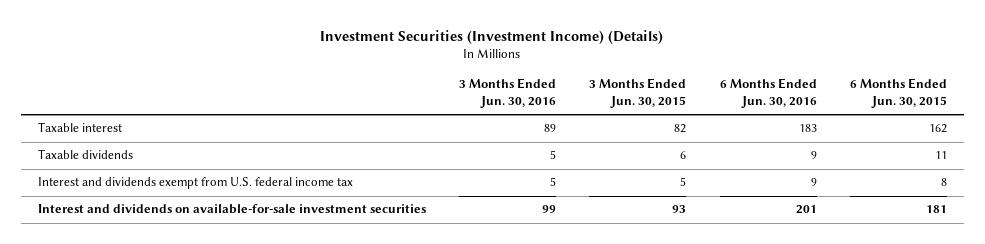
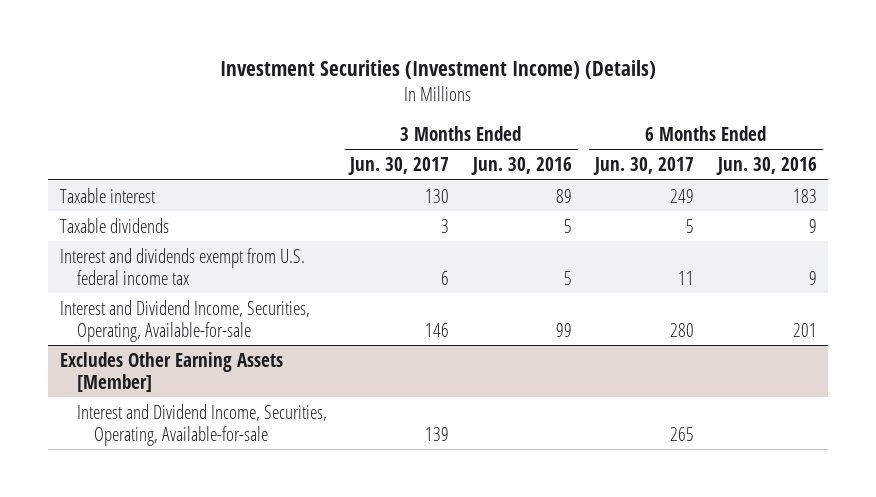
- | 3 Months Ended Jun. 30, 2016 | 3 Months Ended Jun. 30, 2015 | 6 Months Ended Jun. 30, 2016 | 6 Months Ended Jun. 30, 2015
+ | 3 Months Ended Jun. 30, 2017 | 3 Months Ended Jun. 30, 2016 | 6 Months Ended Jun. 30, 2017 | 6 Months Ended Jun. 30, 2016
- Interest and dividends on available-for-sale investment securities | 99 | 93 | 201 | 181
+ Interest and Dividend Income, Securities, Operating, Available-for-sale | 146 | 99 | 280 | 201
+ Excludes Other Earning Assets [Member]
+ Interest and Dividend Income, Securities, Operating, Available-for-sale | 139 | | 265 |

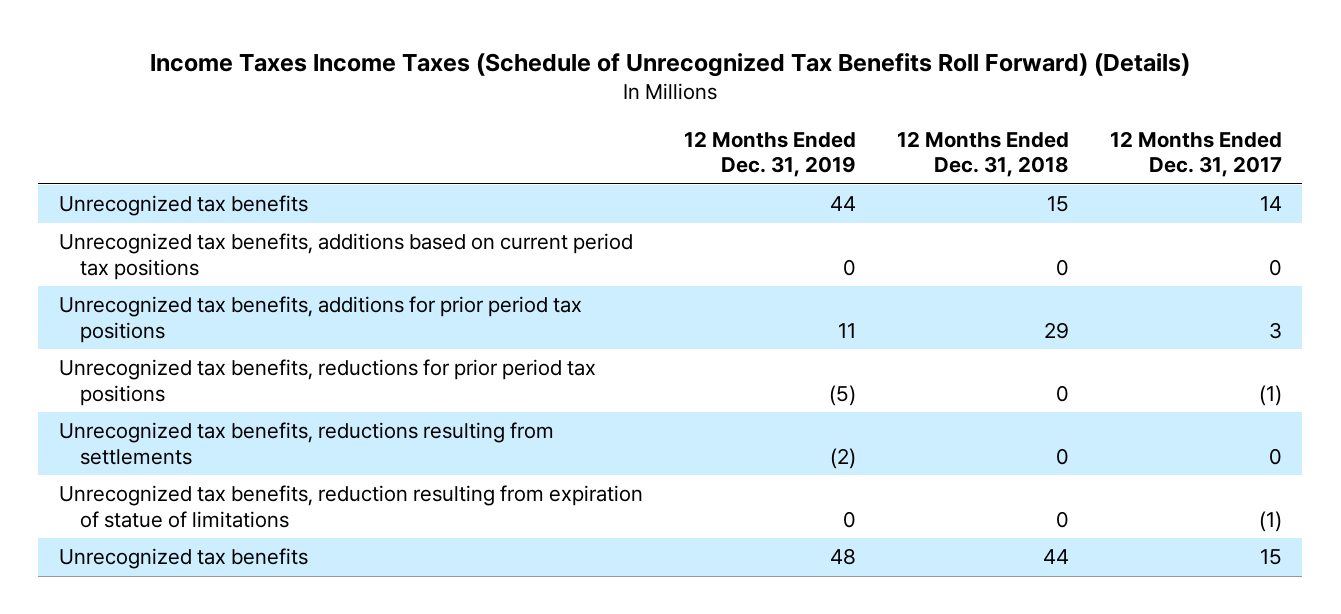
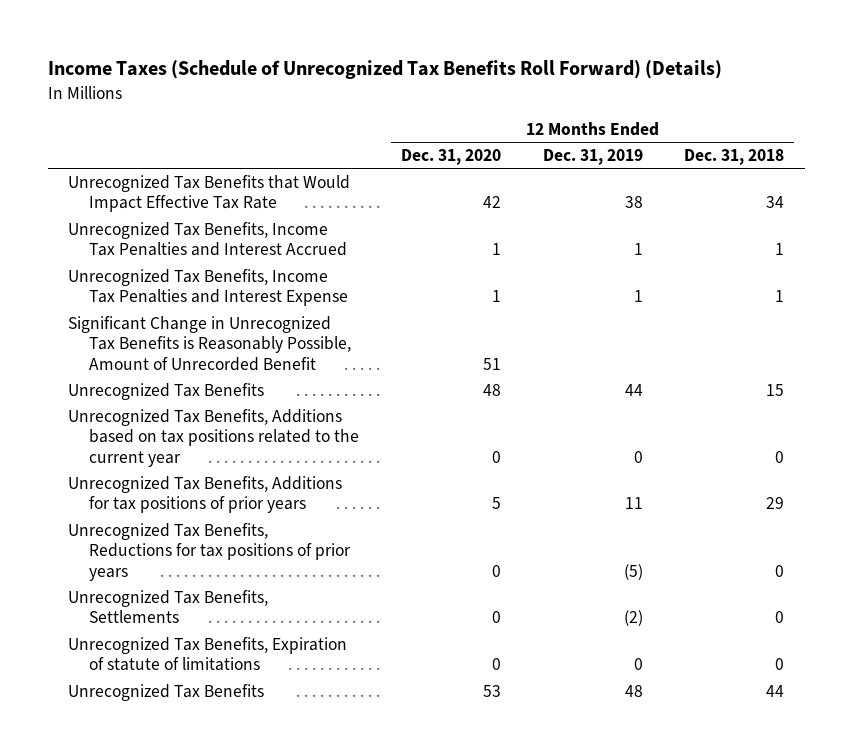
- Income Taxes Income Taxes (Schedule of Unrecognized Tax Benefits Roll Forward) (Details)
+ Income Taxes (Schedule of Unrecognized Tax Benefits Roll Forward) (Details)
- | 12 Months Ended Dec. 31, 2019 | 12 Months Ended Dec. 31, 2018 | 12 Months Ended Dec. 31, 2017
+ | 12 Months Ended Dec. 31, 2020 | 12 Months Ended Dec. 31, 2019 | 12 Months Ended Dec. 31, 2018
- Unrecognized tax benefits | 44 | 15 | 14
- Unrecognized tax benefits, additions based on current period tax positions | 0 | 0 | 0
- Unrecognized tax benefits, additions for prior period tax positions | 11 | 29 | 3
- Unrecognized tax benefits, reductions for prior period tax positions | (5) | 0 | (1)
- Unrecognized tax benefits, reductions resulting from settlements | (2) | 0 | 0
- Unrecognized tax benefits, reduction resulting from expiration of statue of limitations | 0 | 0 | (1)
- Unrecognized tax benefits | 48 | 44 | 15
+ Unrecognized Tax Benefits that Would Impact Effective Tax Rate | 42 | 38 | 34
+ Unrecognized Tax Benefits, Income Tax Penalties and Interest Accrued | 1 | 1 | 1
+ Unrecognized Tax Benefits, Income Tax Penalties and Interest Expense | 1 | 1 | 1
+ Significant Change in Unrecognized Tax Benefits is Reasonably Possible, Amount of Unrecorded Benefit | 51 | |
+ Unrecognized Tax Benefits | 48 | 44 | 15
+ Unrecognized Tax Benefits, Additions based on tax positions related to the current year | 0 | 0 | 0
+ Unrecognized Tax Benefits, Additions for tax positions of prior years | 5 | 11 | 29
+ Unrecognized Tax Benefits, Reductions for tax positions of prior years | 0 | (5) | 0
+ Unrecognized Tax Benefits, Settlements | 0 | (2) | 0
+ Unrecognized Tax Benefits, Expiration of statute of limitations | 0 | 0 | 0
+ Unrecognized Tax Benefits | 53 | 48 | 44

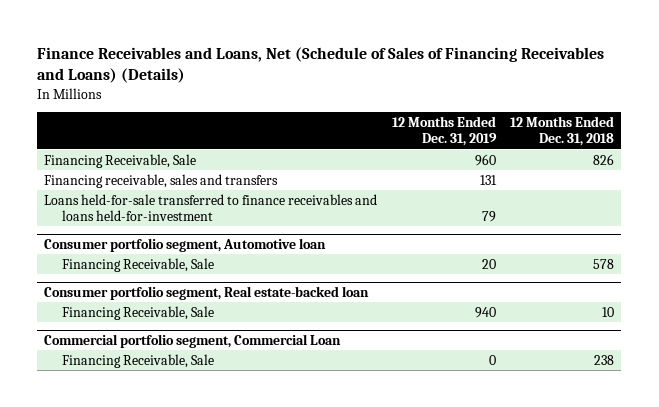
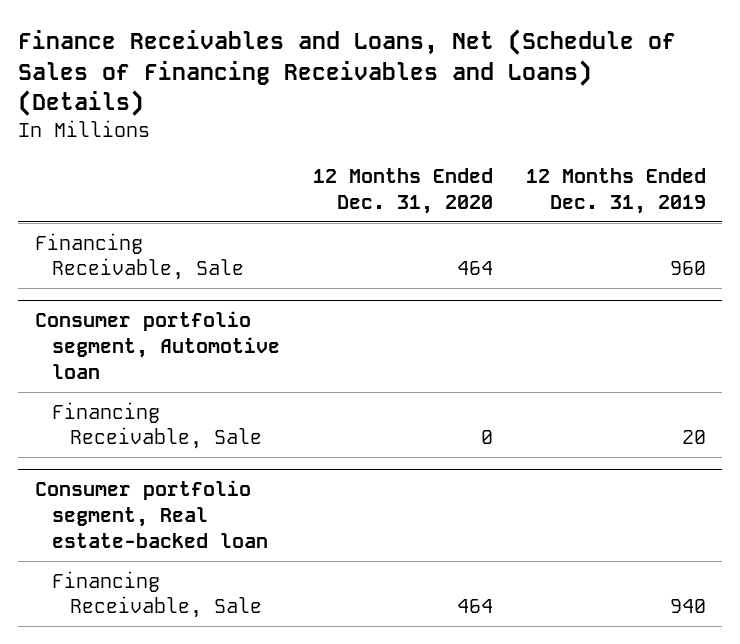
- | 12 Months Ended Dec. 31, 2019 | 12 Months Ended Dec. 31, 2018
+ | 12 Months Ended Dec. 31, 2020 | 12 Months Ended Dec. 31, 2019
- Financing receivable, sales and transfers | 131 |
- Loans held-for-sale transferred to finance receivables and loans held-for-investment | 79 |
- Commercial portfolio segment, Commercial Loan
- Financing Receivable, Sale | 0 | 238

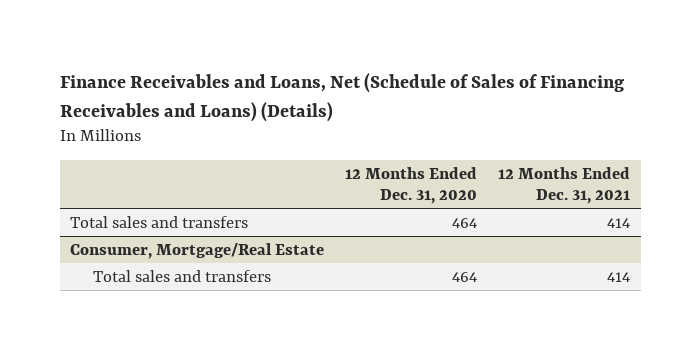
- | 12 Months Ended Dec. 31, 2020 | 12 Months Ended Dec. 31, 2019
+ | 12 Months Ended Dec. 31, 2020 | 12 Months Ended Dec. 31, 2021
- Financing Receivable, Sale | 464 | 960
- Consumer portfolio segment, Automotive loan
- Financing Receivable, Sale | 0 | 20
- Consumer portfolio segment, Real estate-backed loan
- Financing Receivable, Sale | 464 | 940
+ Total sales and transfers | 464 | 414
+ Consumer, Mortgage/Real Estate
+ Total sales and transfers | 464 | 414

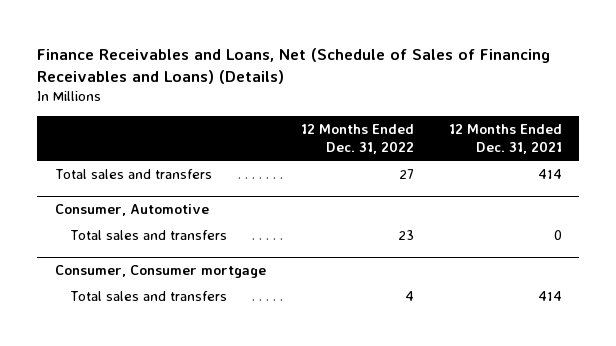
- | 12 Months Ended Dec. 31, 2020 | 12 Months Ended Dec. 31, 2021
+ | 12 Months Ended Dec. 31, 2022 | 12 Months Ended Dec. 31, 2021
- Consumer, Mortgage/Real Estate
+ Consumer, Automotive
+ Total sales and transfers | 23 | 0
+ Consumer, Consumer mortgage

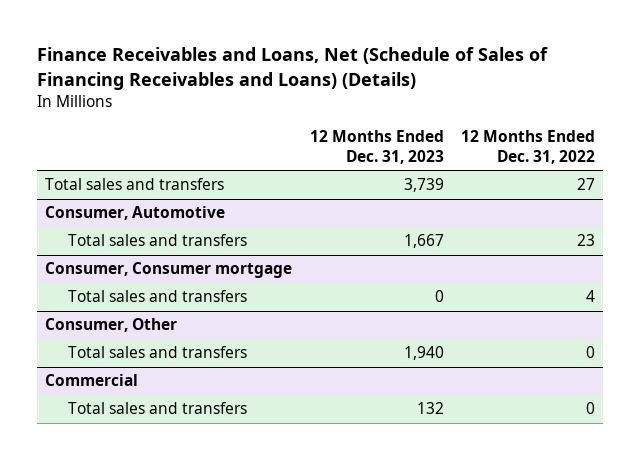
- | 12 Months Ended Dec. 31, 2022 | 12 Months Ended Dec. 31, 2021
+ | 12 Months Ended Dec. 31, 2023 | 12 Months Ended Dec. 31, 2022
+ Consumer, Other
+ Total sales and transfers | 1,940 | 0
+ Commercial
+ Total sales and transfers | 132 | 0

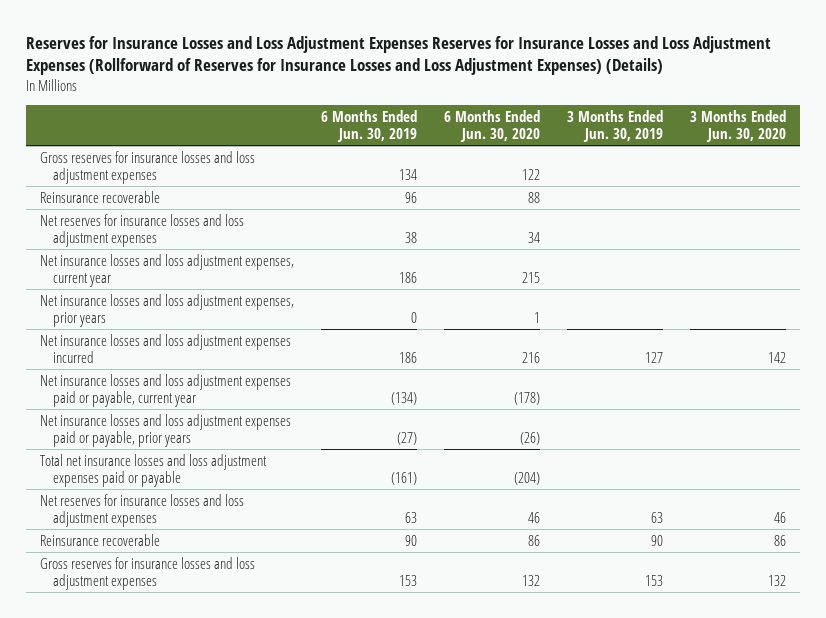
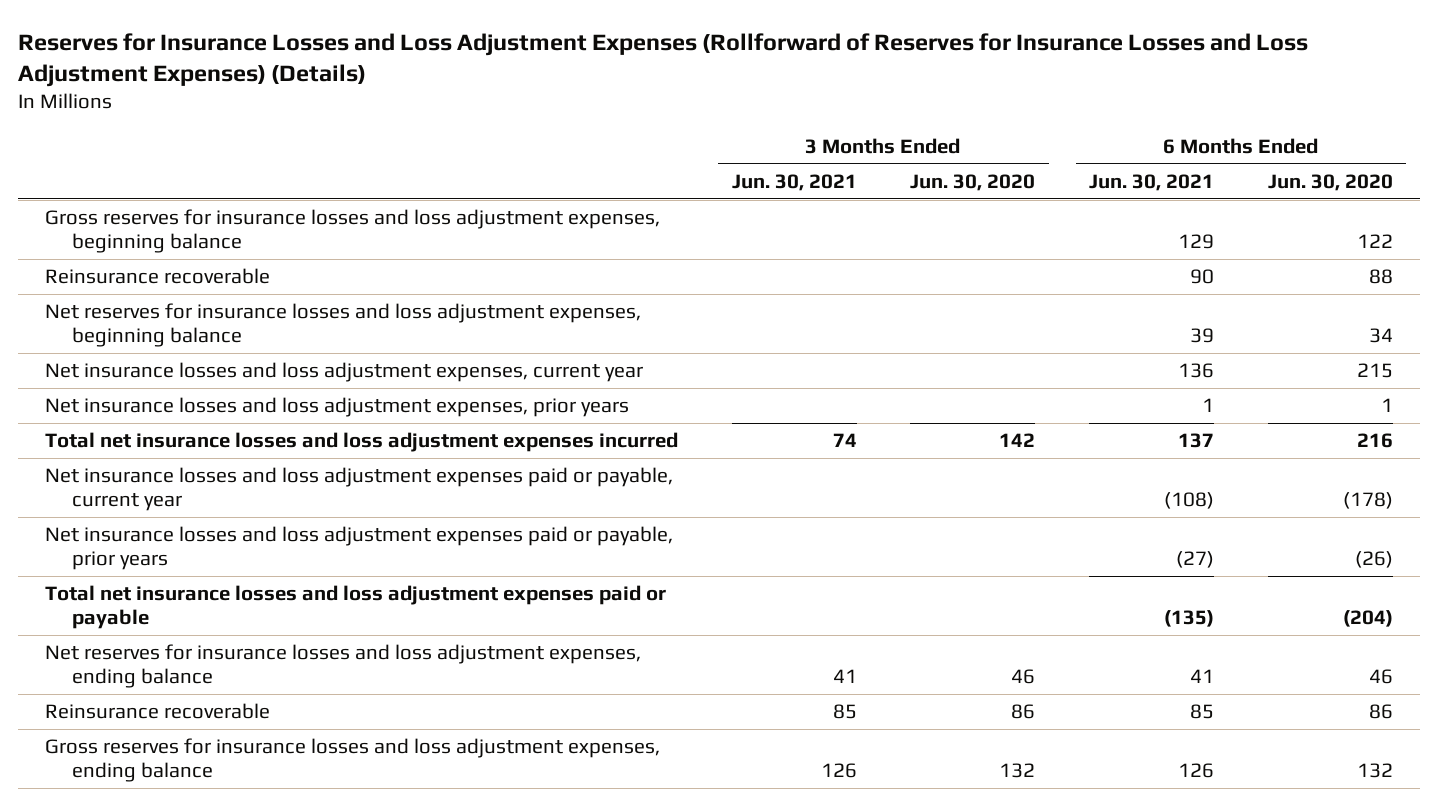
- Reserves for Insurance Losses and Loss Adjustment Expenses Reserves for Insurance Losses and Loss Adjustment Expenses (Rollforward of Reserves for Insurance Losses and Loss Adjustment Expenses) (Details)
+ Reserves for Insurance Losses and Loss Adjustment Expenses (Rollforward of Reserves for Insurance Losses and Loss Adjustment Expenses) (Details)
- | 6 Months Ended Jun. 30, 2019 | 6 Months Ended Jun. 30, 2020 | 3 Months Ended Jun. 30, 2019 | 3 Months Ended Jun. 30, 2020
+ | 3 Months Ended Jun. 30, 2021 | 3 Months Ended Jun. 30, 2020 | 6 Months Ended Jun. 30, 2021 | 6 Months Ended Jun. 30, 2020
- Gross reserves for insurance losses and loss adjustment expenses | 134 | 122 | |
+ Gross reserves for insurance losses and loss adjustment expenses, beginning balance | | | 129 | 122
- Net reserves for insurance losses and loss adjustment expenses | 38 | 34 | |
+ Net reserves for insurance losses and loss adjustment expenses, beginning balance | | | 39 | 34
- Net insurance losses and loss adjustment expenses incurred | 186 | 216 | 127 | 142
+ Total net insurance losses and loss adjustment expenses incurred | 74 | 142 | 137 | 216
- Net reserves for insurance losses and loss adjustment expenses | 63 | 46 | 63 | 46
+ Net reserves for insurance losses and loss adjustment expenses, ending balance | 41 | 46 | 41 | 46
- Gross reserves for insurance losses and loss adjustment expenses | 153 | 132 | 153 | 132
+ Gross reserves for insurance losses and loss adjustment expenses, ending balance | 126 | 132 | 126 | 132

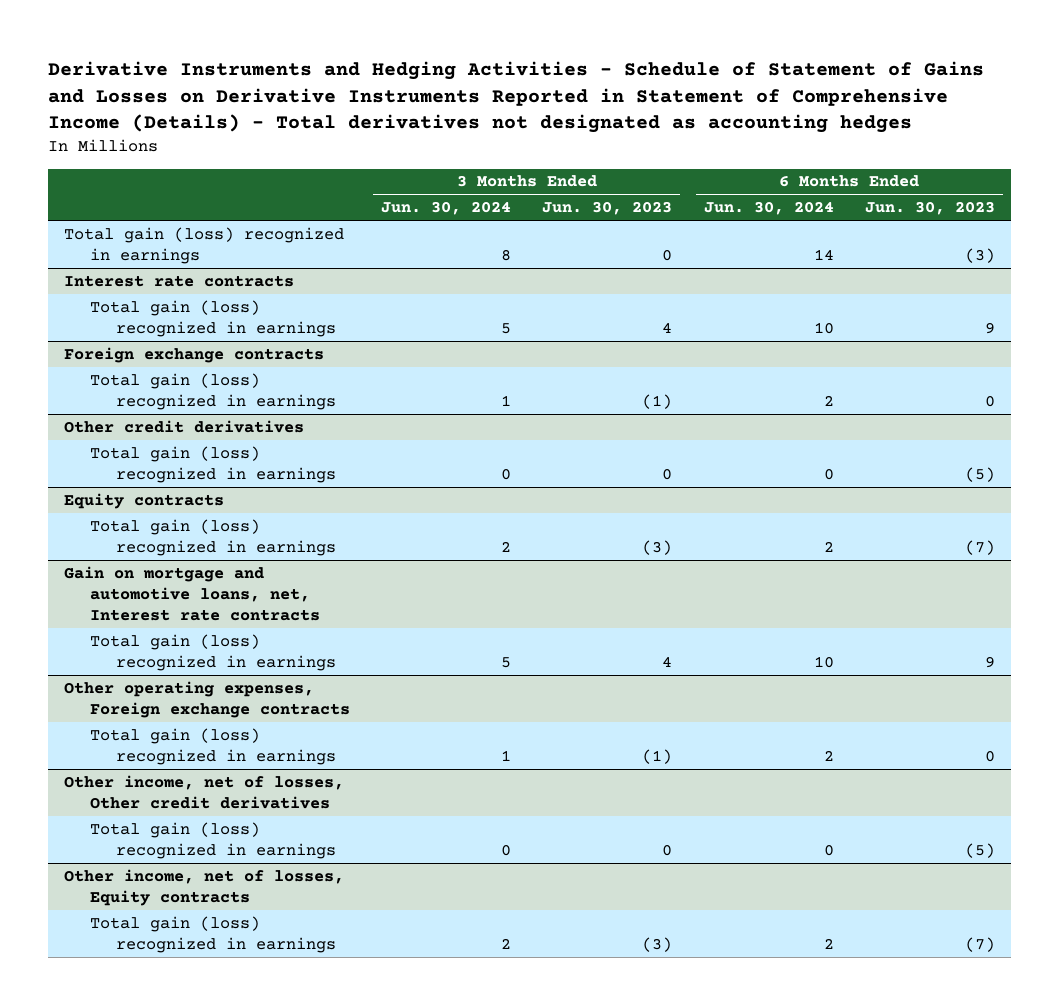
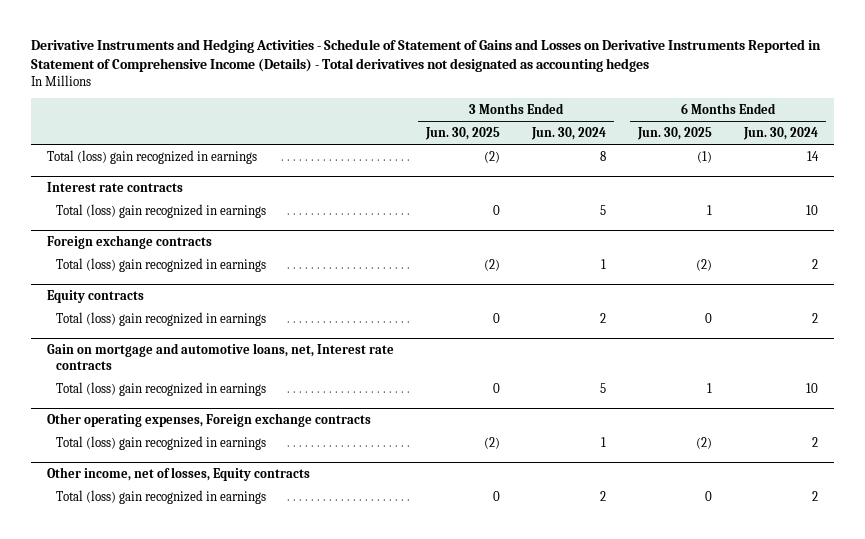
- | 3 Months Ended Jun. 30, 2024 | 3 Months Ended Jun. 30, 2023 | 6 Months Ended Jun. 30, 2024 | 6 Months Ended Jun. 30, 2023
+ | 3 Months Ended Jun. 30, 2025 | 3 Months Ended Jun. 30, 2024 | 6 Months Ended Jun. 30, 2025 | 6 Months Ended Jun. 30, 2024
- Total gain (loss) recognized in earnings | 8 | 0 | 14 | (3)
+ Total (loss) gain recognized in earnings | (2) | 8 | (1) | 14
@ Interest rate contracts
- Total gain (loss) recognized in earnings | 5 | 4 | 10 | 9
+ Total (loss) gain recognized in earnings | 0 | 5 | 1 | 10
@ Foreign exchange contracts
- Total gain (loss) recognized in earnings | 1 | (1) | 2 | 0
- Other credit derivatives
- Total gain (loss) recognized in earnings | 0 | 0 | 0 | (5)
@ Foreign exchange contracts
+ Total (loss) gain recognized in earnings | (2) | 1 | (2) | 2
@ Equity contracts
- Total gain (loss) recognized in earnings | 2 | (3) | 2 | (7)
+ Total (loss) gain recognized in earnings | 0 | 2 | 0 | 2
@ Gain on mortgage and automotive loans, net, Interest rate contracts
- Total gain (loss) recognized in earnings | 5 | 4 | 10 | 9
+ Total (loss) gain recognized in earnings | 0 | 5 | 1 | 10
@ Other operating expenses, Foreign exchange contracts
- Total gain (loss) recognized in earnings | 1 | (1) | 2 | 0
- Other income, net of losses, Other credit derivatives
- Total gain (loss) recognized in earnings | 0 | 0 | 0 | (5)
@ Other operating expenses, Foreign exchange contracts
+ Total (loss) gain recognized in earnings | (2) | 1 | (2) | 2
@ Other income, net of losses, Equity contracts
- Total gain (loss) recognized in earnings | 2 | (3) | 2 | (7)
+ Total (loss) gain recognized in earnings | 0 | 2 | 0 | 2

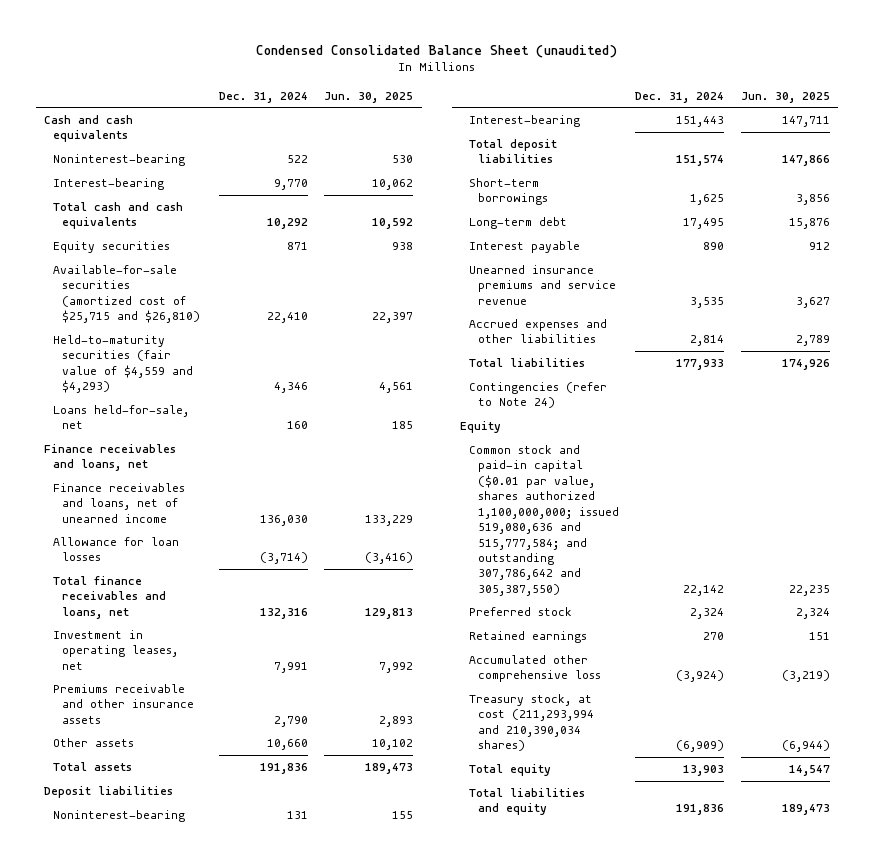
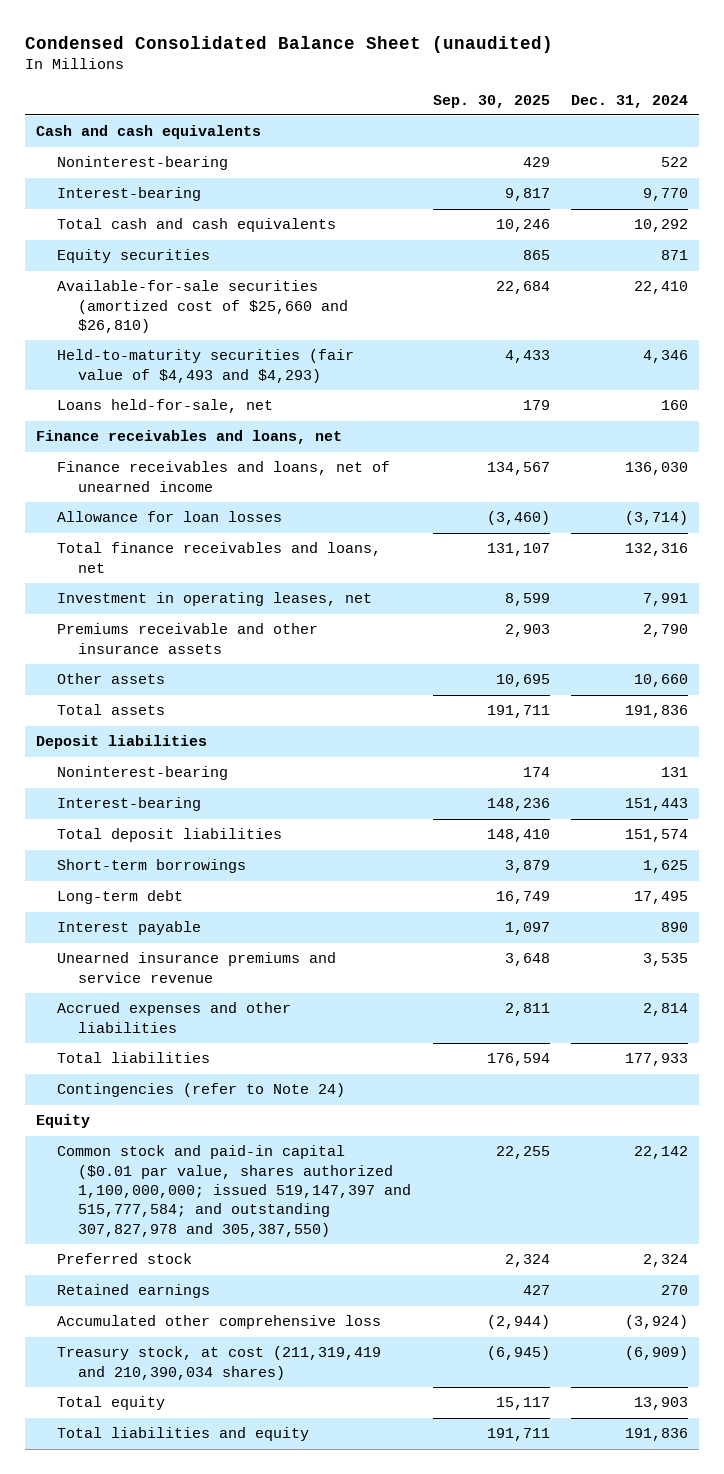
- | Dec. 31, 2024 | Jun. 30, 2025
+ | Sep. 30, 2025 | Dec. 31, 2024
- Available-for-sale securities (amortized cost of $25,715 and $26,810) | 22,410 | 22,397
- Held-to-maturity securities (fair value of $4,559 and $4,293) | 4,346 | 4,561
+ Available-for-sale securities (amortized cost of $25,660 and $26,810) | 22,684 | 22,410
+ Held-to-maturity securities (fair value of $4,493 and $4,293) | 4,433 | 4,346
- Common stock and paid-in capital ($0.01 par value, shares authorized 1,100,000,000; issued 519,080,636 and 515,777,584; and outstanding 307,786,642 and 305,387,550) | 22,142 | 22,235
+ Common stock and paid-in capital ($0.01 par value, shares authorized 1,100,000,000; issued 519,147,397 and 515,777,584; and outstanding 307,827,978 and 305,387,550) | 22,255 | 22,142
- Treasury stock, at cost (211,293,994 and 210,390,034 shares) | (6,909) | (6,944)
+ Treasury stock, at cost (211,319,419 and 210,390,034 shares) | (6,945) | (6,909)

